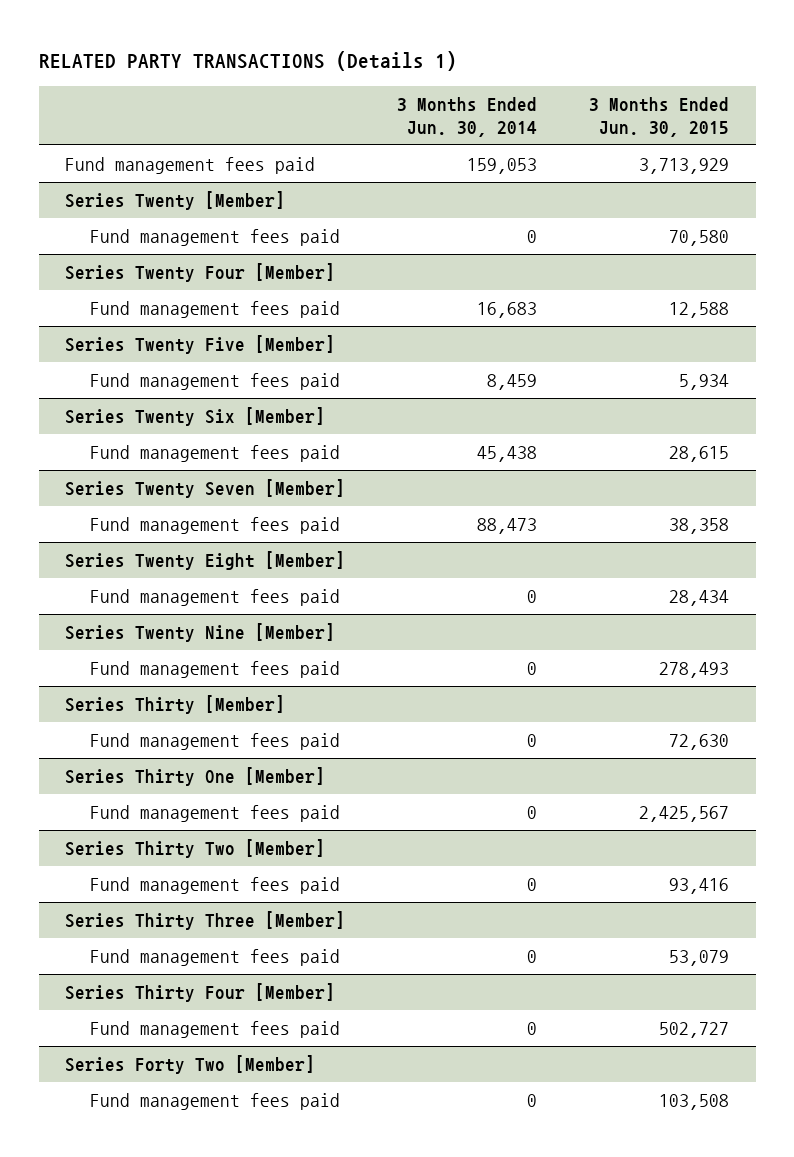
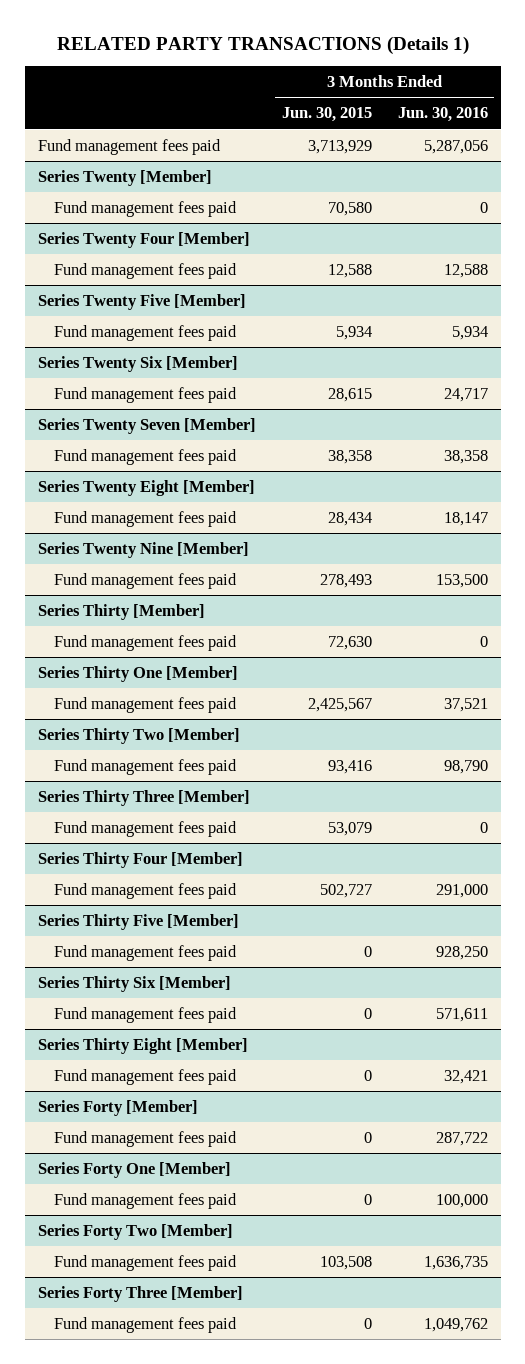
- | 3 Months Ended Jun. 30, 2014 | 3 Months Ended Jun. 30, 2015
+ | 3 Months Ended Jun. 30, 2015 | 3 Months Ended Jun. 30, 2016
+ Series Thirty Five [Member]
+ Fund management fees paid | 0 | 928,250
+ Series Thirty Six [Member]
+ Fund management fees paid | 0 | 571,611
+ Series Thirty Eight [Member]
+ Fund management fees paid | 0 | 32,421
+ Series Forty [Member]
+ Fund management fees paid | 0 | 287,722
+ Series Forty One [Member]
+ Fund management fees paid | 0 | 100,000
+ Series Forty Three [Member]
+ Fund management fees paid | 0 | 1,049,762

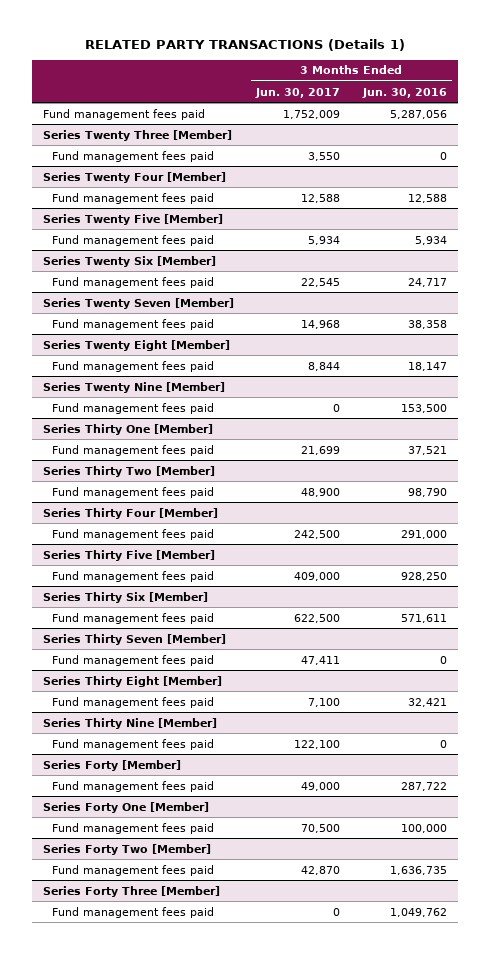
- | 3 Months Ended Jun. 30, 2015 | 3 Months Ended Jun. 30, 2016
+ | 3 Months Ended Jun. 30, 2017 | 3 Months Ended Jun. 30, 2016
- Series Twenty [Member]
+ Series Twenty Three [Member]
- Series Thirty [Member]
- Fund management fees paid | 72,630 | 0
- Series Thirty Three [Member]
- Fund management fees paid | 53,079 | 0
+ Series Thirty Seven [Member]
+ Fund management fees paid | 47,411 | 0
+ Series Thirty Nine [Member]
+ Fund management fees paid | 122,100 | 0

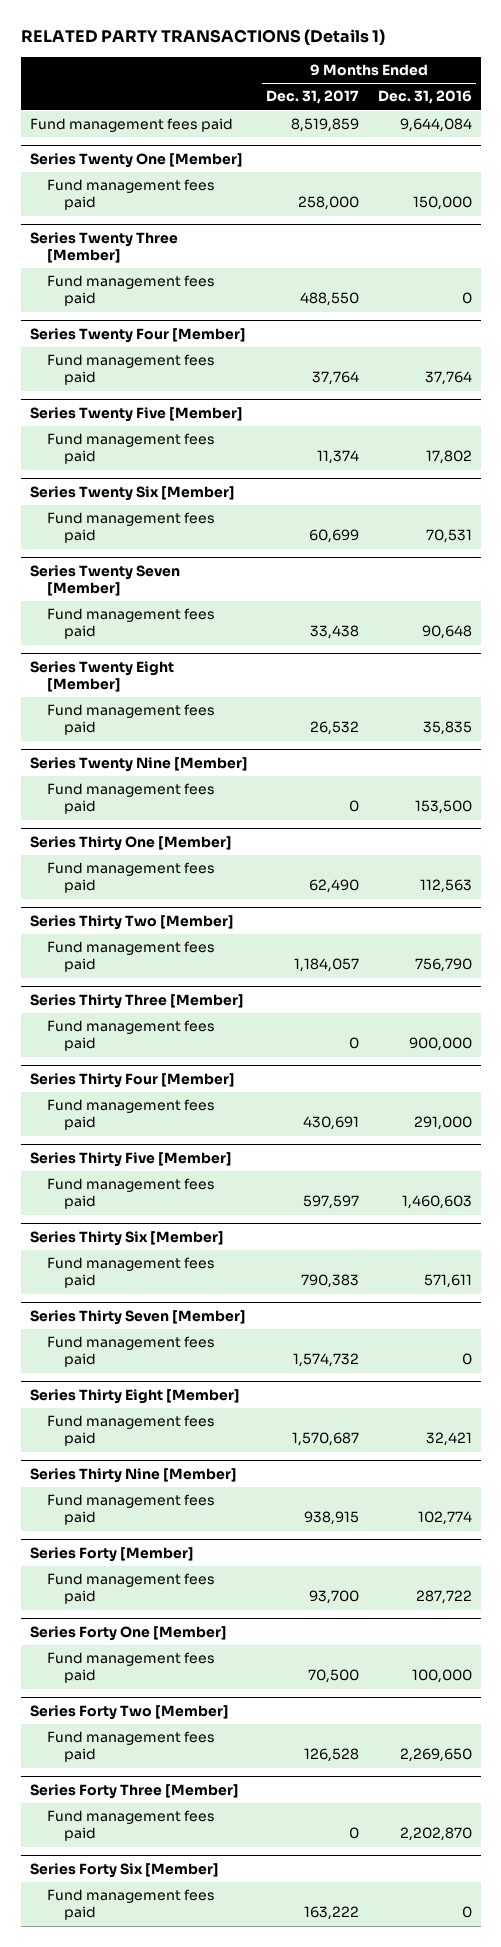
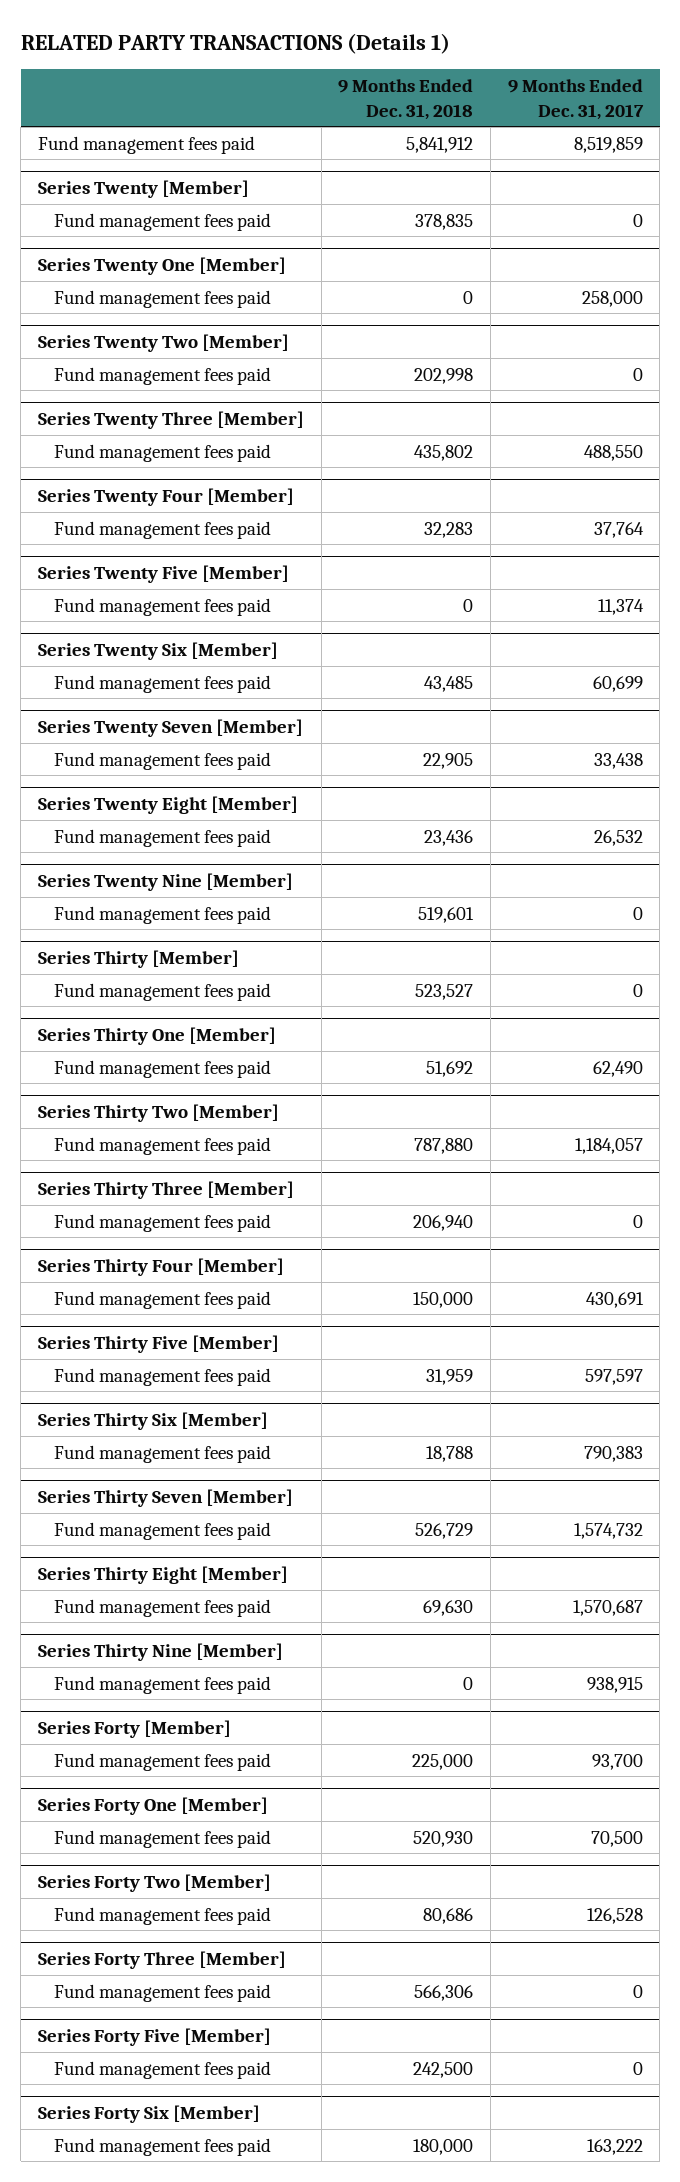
- | 9 Months Ended Dec. 31, 2017 | 9 Months Ended Dec. 31, 2016
+ | 9 Months Ended Dec. 31, 2018 | 9 Months Ended Dec. 31, 2017
+ Series Twenty [Member]
+ Fund management fees paid | 378,835 | 0
+ Series Twenty Two [Member]
+ Fund management fees paid | 202,998 | 0
+ Series Thirty [Member]
+ Fund management fees paid | 523,527 | 0
+ Series Forty Five [Member]
+ Fund management fees paid | 242,500 | 0

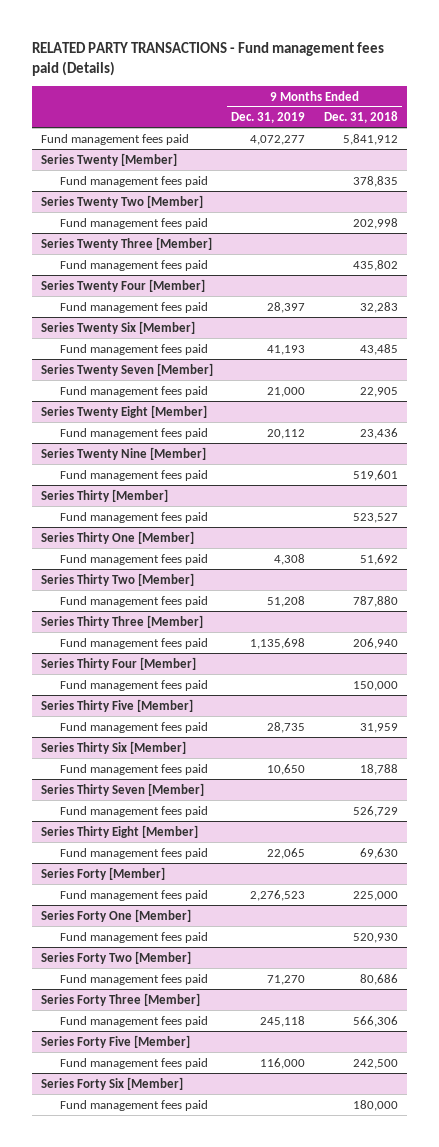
- RELATED PARTY TRANSACTIONS (Details 1)
+ RELATED PARTY TRANSACTIONS - Fund management fees paid (Details)
- | 9 Months Ended Dec. 31, 2018 | 9 Months Ended Dec. 31, 2017
+ | 9 Months Ended Dec. 31, 2019 | 9 Months Ended Dec. 31, 2018
- Series Twenty One [Member]
- Fund management fees paid | 0 | 258,000
- Series Twenty Five [Member]
- Fund management fees paid | 0 | 11,374
- Series Thirty Nine [Member]
- Fund management fees paid | 0 | 938,915

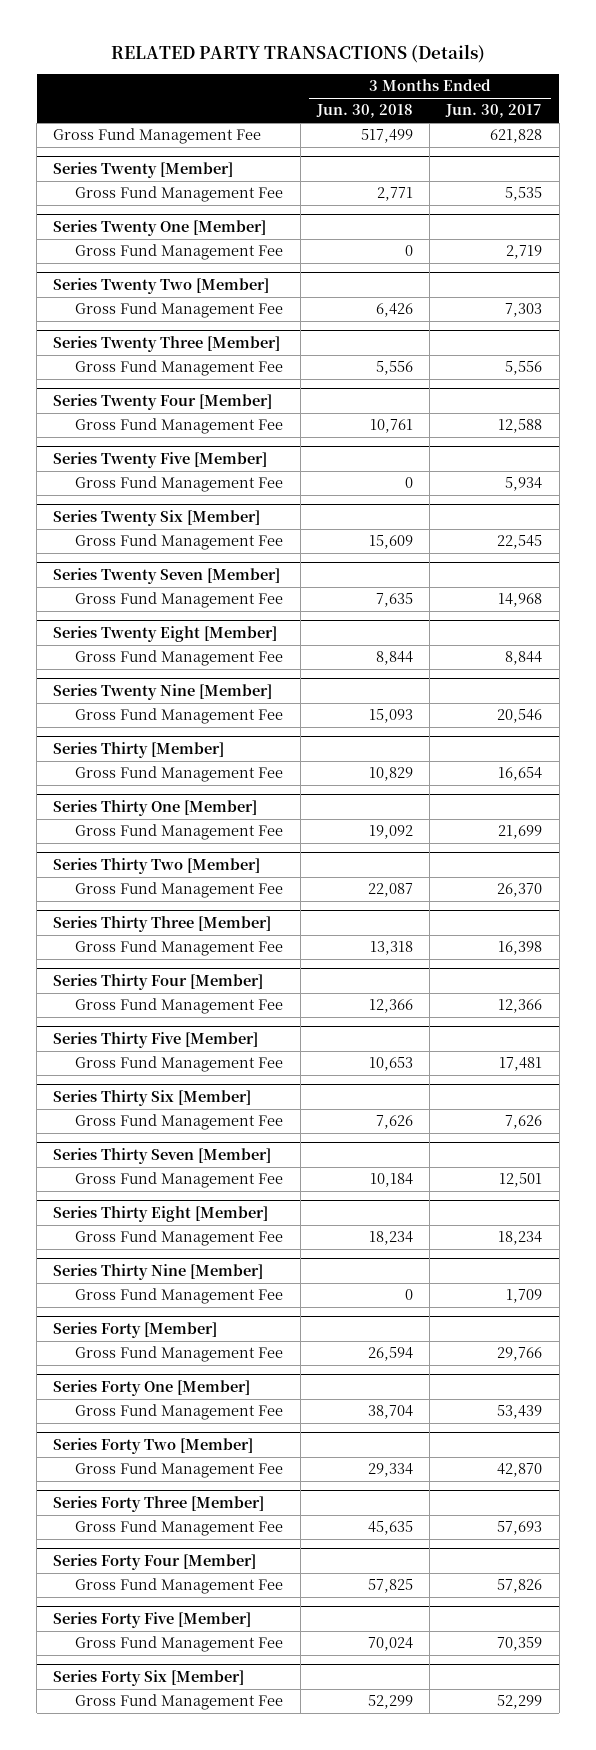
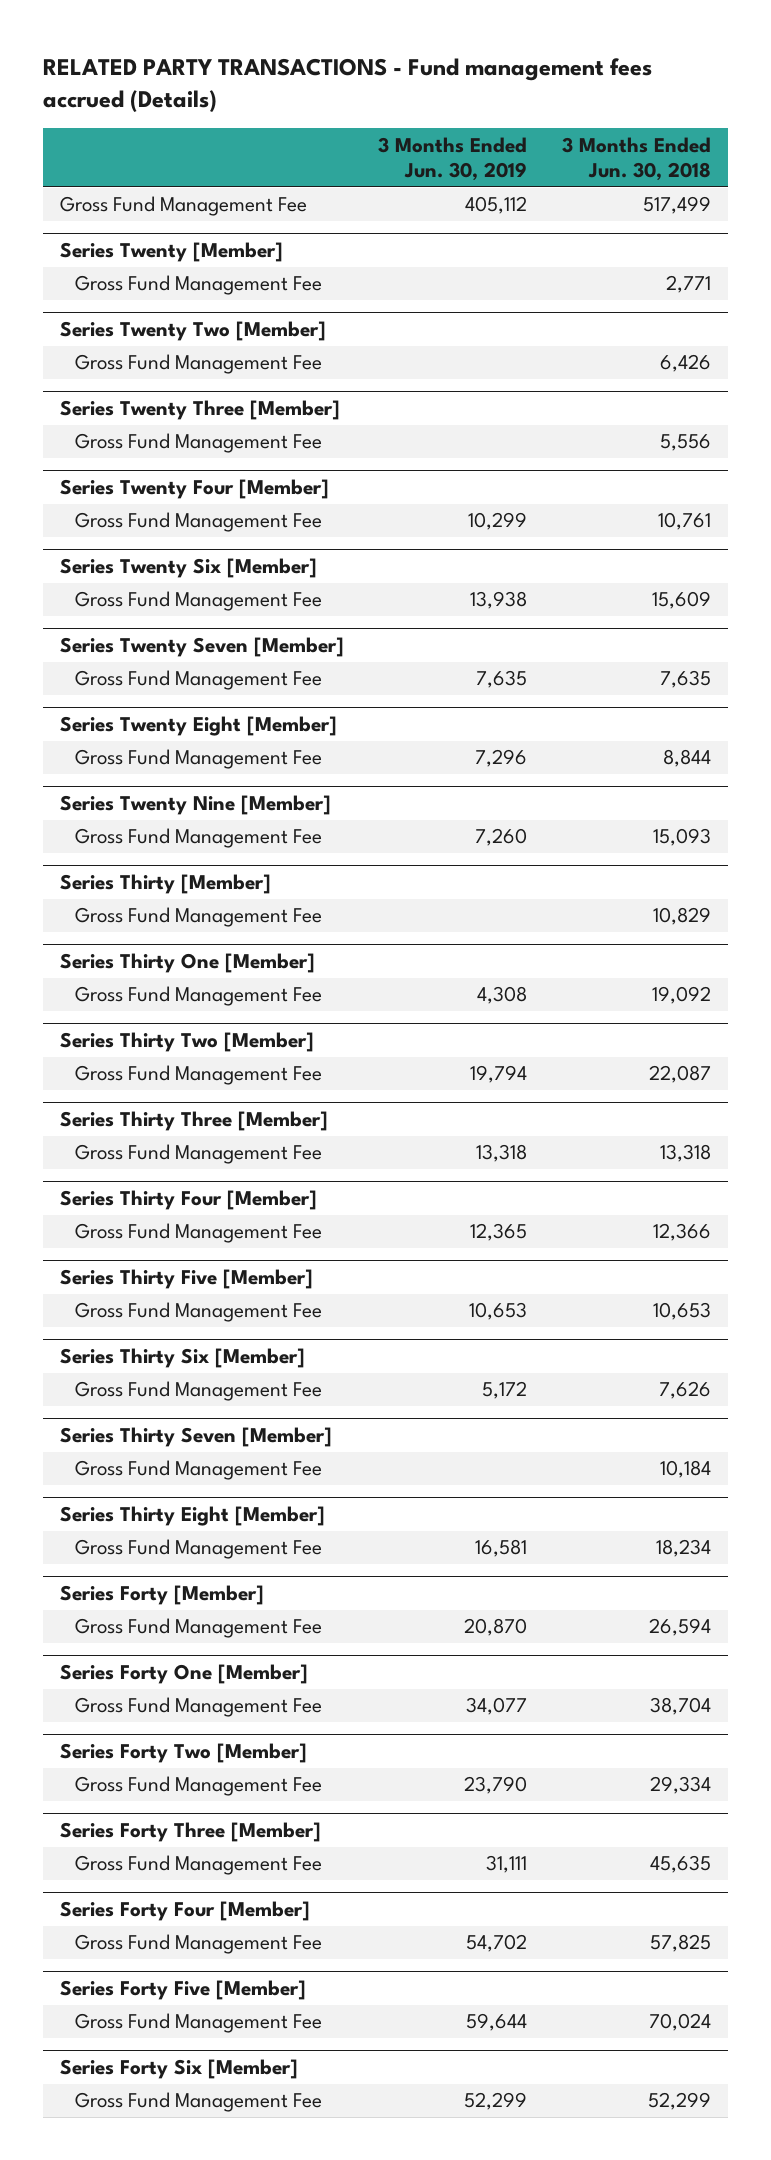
- RELATED PARTY TRANSACTIONS (Details)
+ RELATED PARTY TRANSACTIONS - Fund management fees accrued (Details)
- | 3 Months Ended Jun. 30, 2018 | 3 Months Ended Jun. 30, 2017
+ | 3 Months Ended Jun. 30, 2019 | 3 Months Ended Jun. 30, 2018
- Series Twenty One [Member]
- Gross Fund Management Fee | 0 | 2,719
- Series Twenty Five [Member]
- Gross Fund Management Fee | 0 | 5,934
- Series Thirty Nine [Member]
- Gross Fund Management Fee | 0 | 1,709

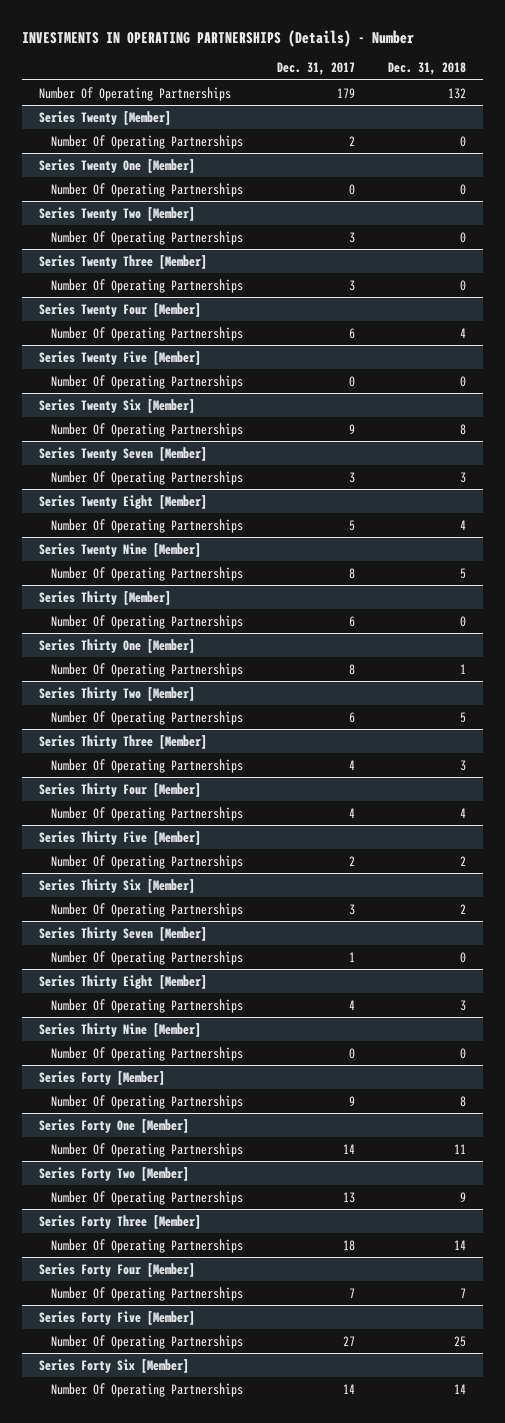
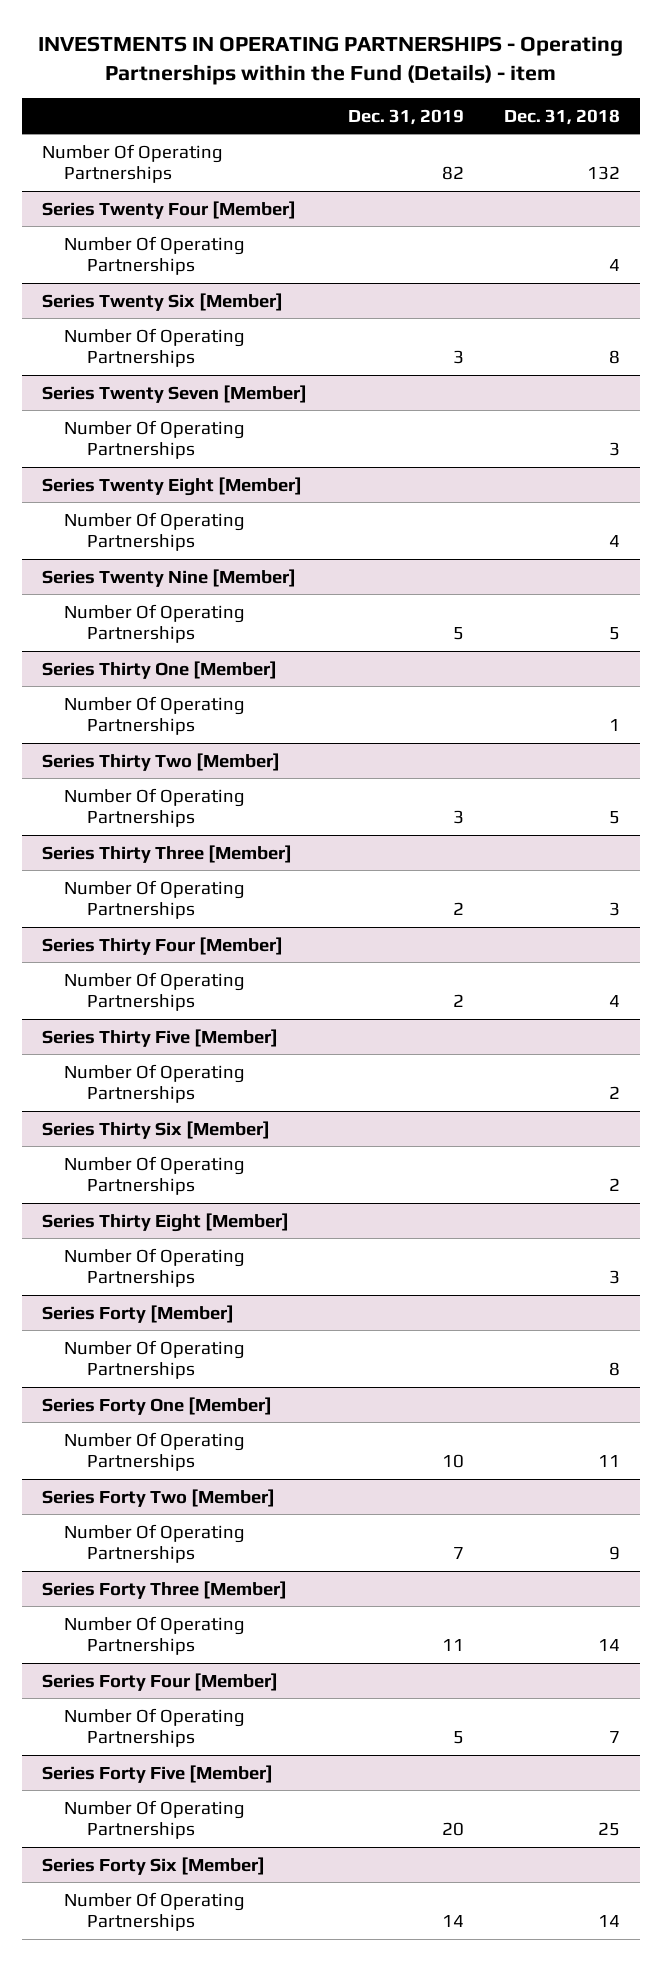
- INVESTMENTS IN OPERATING PARTNERSHIPS (Details) - Number
+ INVESTMENTS IN OPERATING PARTNERSHIPS - Operating Partnerships within the Fund (Details) - item
- | Dec. 31, 2017 | Dec. 31, 2018
+ | Dec. 31, 2019 | Dec. 31, 2018
- Series Twenty [Member]
- Number Of Operating Partnerships | 2 | 0
- Series Twenty One [Member]
- Number Of Operating Partnerships | 0 | 0
- Series Twenty Two [Member]
- Number Of Operating Partnerships | 3 | 0
- Series Twenty Three [Member]
- Number Of Operating Partnerships | 3 | 0
- Series Twenty Five [Member]
- Number Of Operating Partnerships | 0 | 0
- Series Thirty [Member]
- Number Of Operating Partnerships | 6 | 0
- Series Thirty Seven [Member]
- Number Of Operating Partnerships | 1 | 0
- Series Thirty Nine [Member]
- Number Of Operating Partnerships | 0 | 0

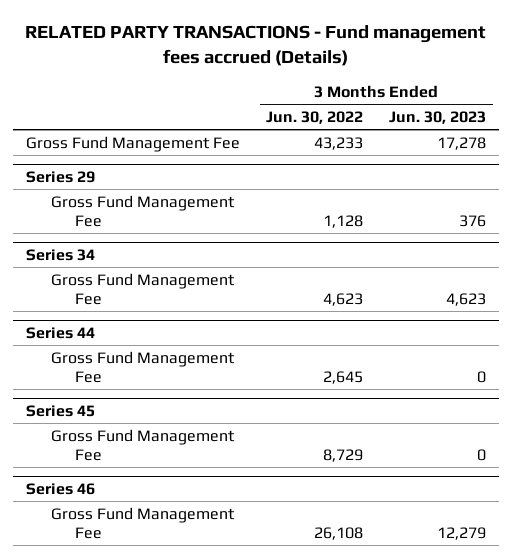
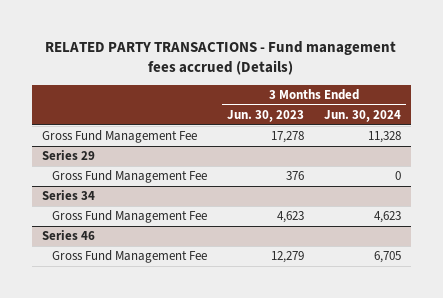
- | 3 Months Ended Jun. 30, 2022 | 3 Months Ended Jun. 30, 2023
+ | 3 Months Ended Jun. 30, 2023 | 3 Months Ended Jun. 30, 2024
- Series 44
- Gross Fund Management Fee | 2,645 | 0
- Series 45
- Gross Fund Management Fee | 8,729 | 0

